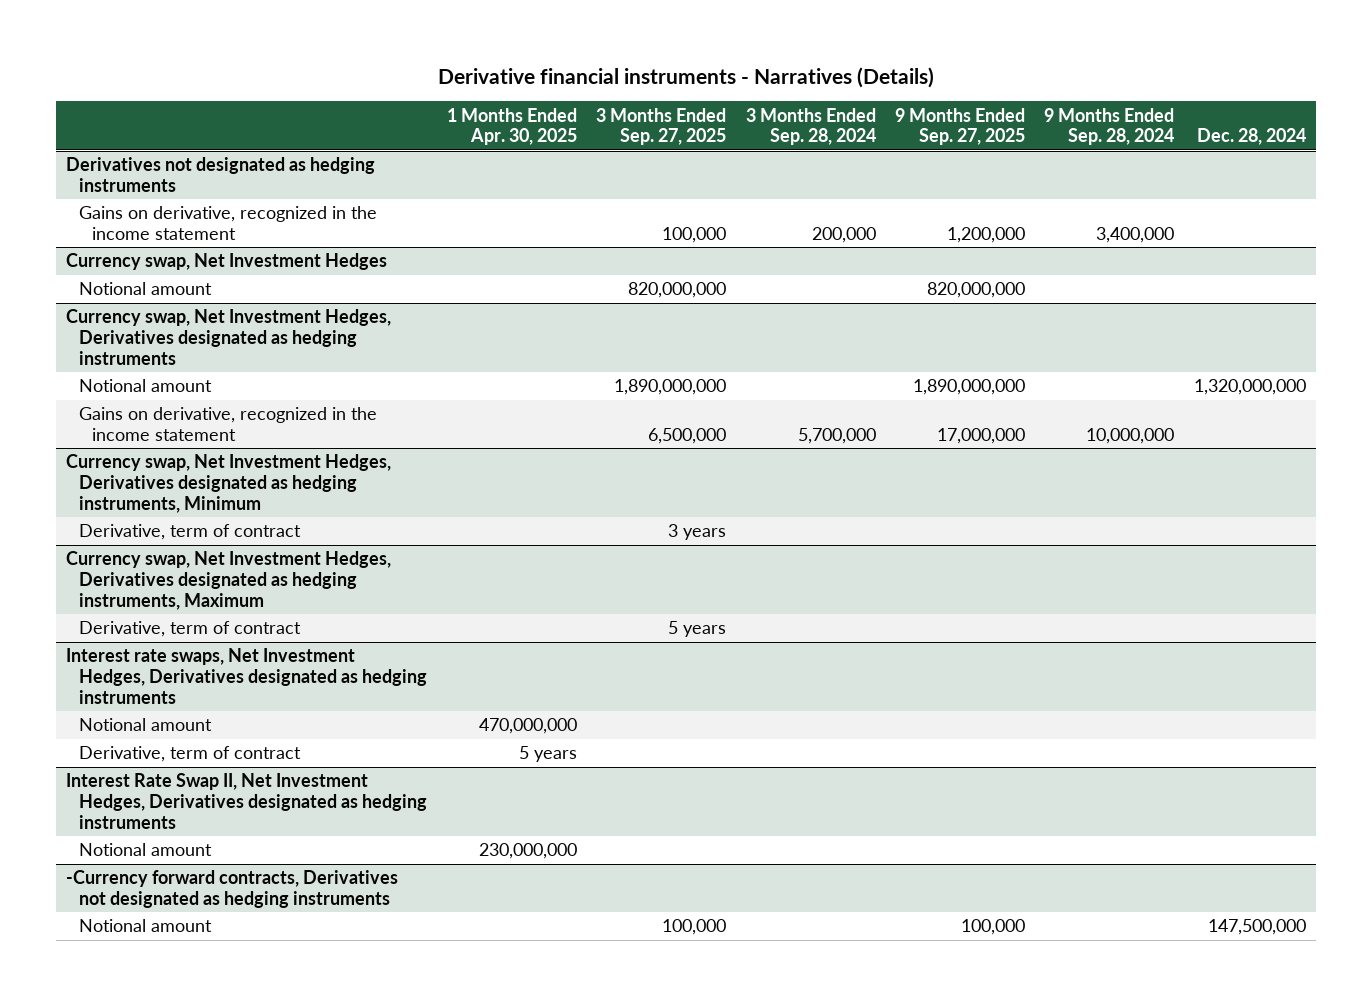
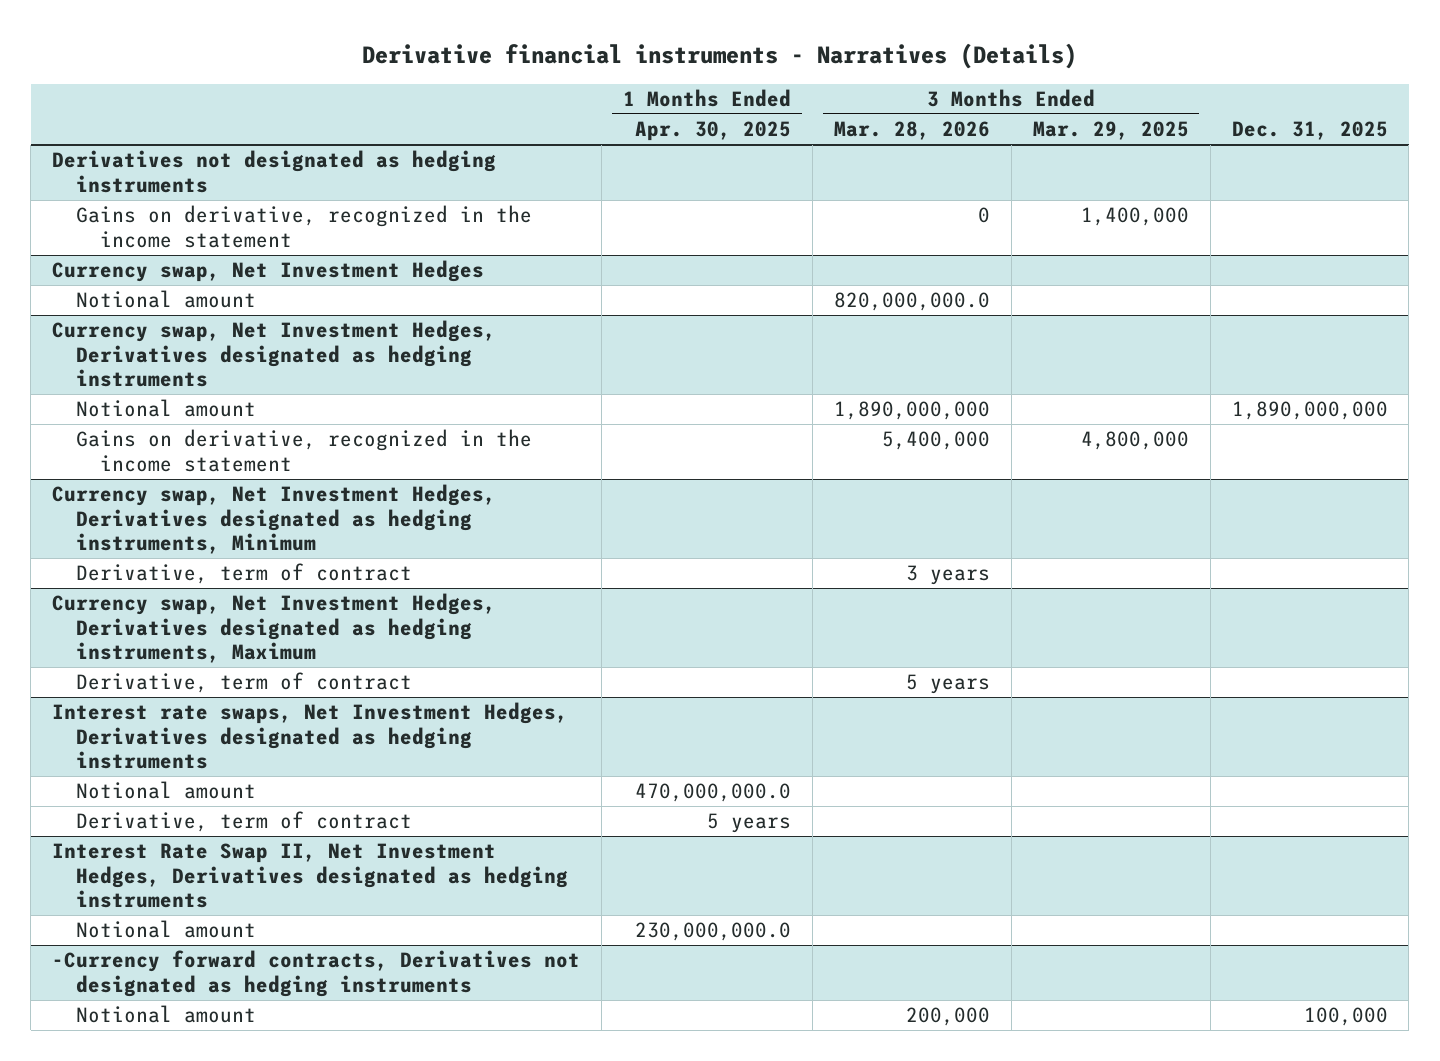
- | 1 Months Ended Apr. 30, 2025 | 3 Months Ended Sep. 27, 2025 | 3 Months Ended Sep. 28, 2024 | 9 Months Ended Sep. 27, 2025 | 9 Months Ended Sep. 28, 2024 | Dec. 28, 2024
+ | 1 Months Ended Apr. 30, 2025 | 3 Months Ended Mar. 28, 2026 | 3 Months Ended Mar. 29, 2025 | Dec. 31, 2025
@ Interest rate swaps, Net Investment Hedges, Derivatives designated as hedging instruments
- Notional amount | 470,000,000 | | | | |
+ Notional amount | 470,000,000.0 | | |
@ Interest Rate Swap II, Net Investment Hedges, Derivatives designated as hedging instruments
- Notional amount | 230,000,000 | | | | |
+ Notional amount | 230,000,000.0 | | |

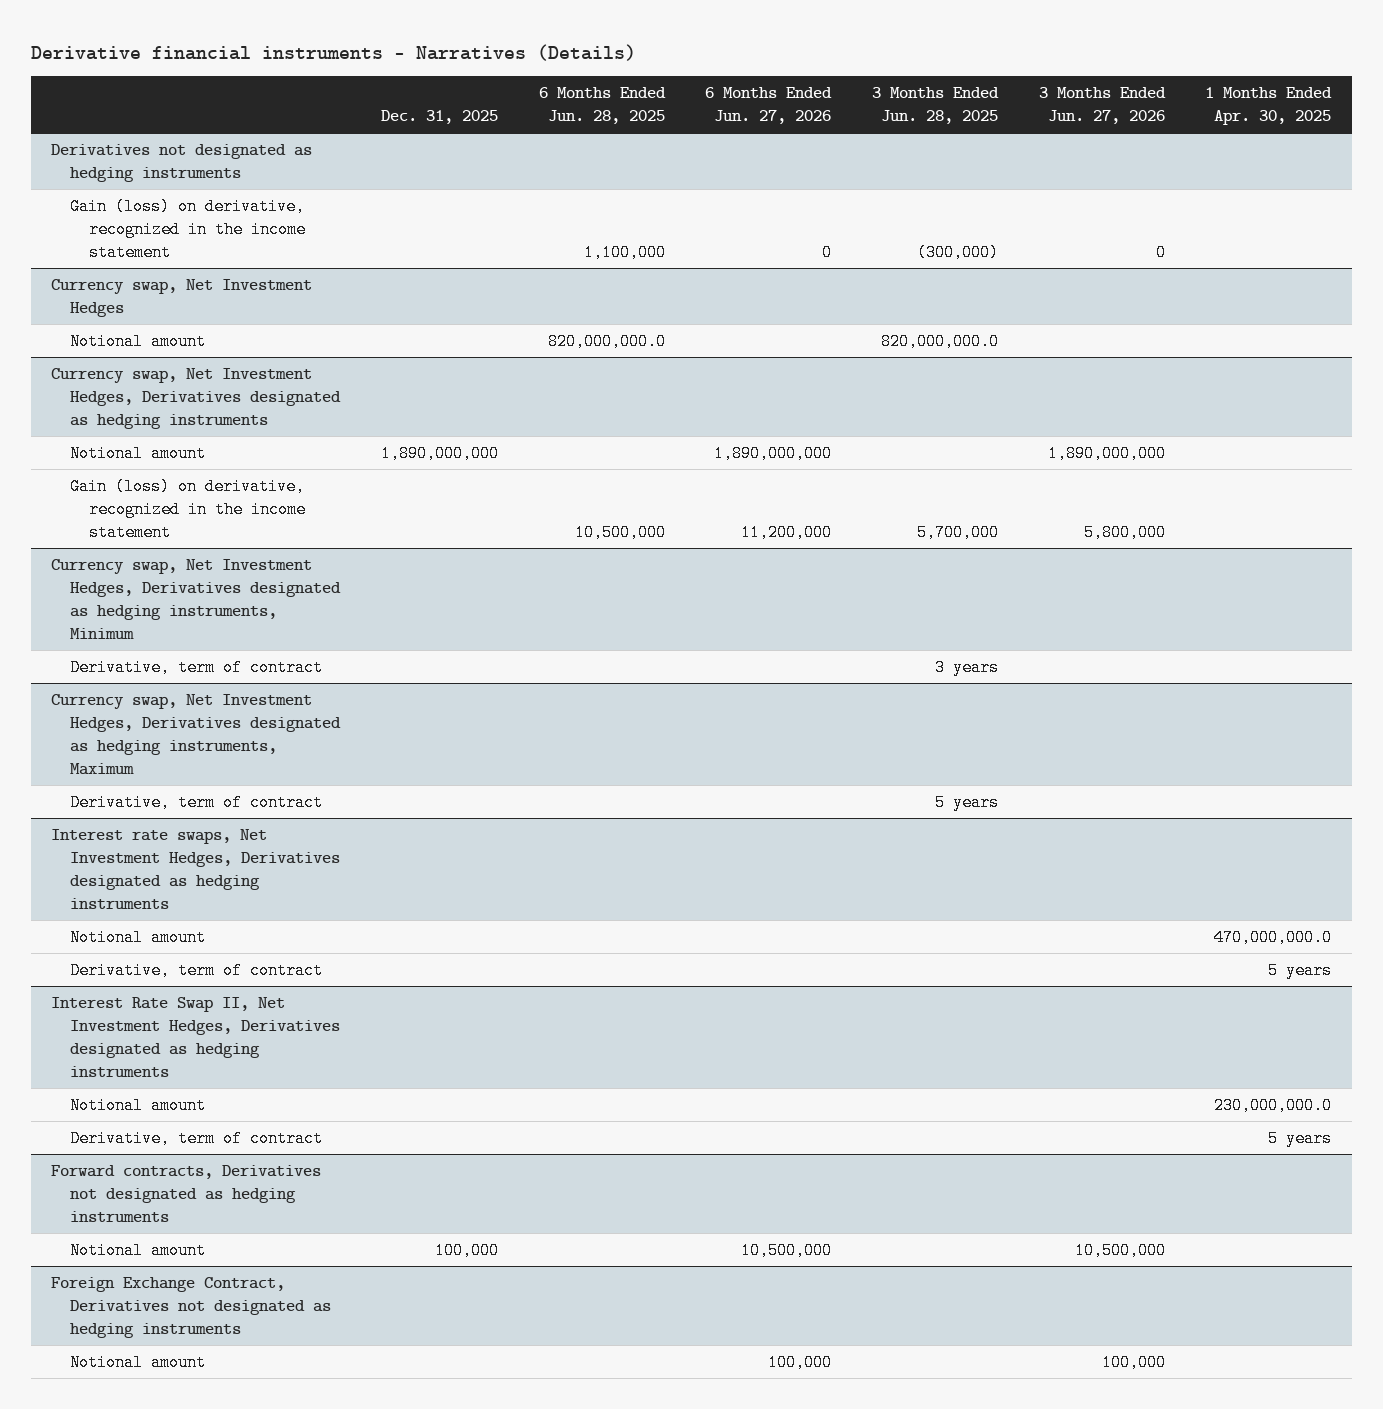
- | 1 Months Ended Apr. 30, 2025 | 3 Months Ended Mar. 28, 2026 | 3 Months Ended Mar. 29, 2025 | Dec. 31, 2025
+ | Dec. 31, 2025 | 6 Months Ended Jun. 28, 2025 | 6 Months Ended Jun. 27, 2026 | 3 Months Ended Jun. 28, 2025 | 3 Months Ended Jun. 27, 2026 | 1 Months Ended Apr. 30, 2025
@ Derivatives not designated as hedging instruments
- Gains on derivative, recognized in the income statement | | 0 | 1,400,000 |
+ Gain (loss) on derivative, recognized in the income statement | | 1,100,000 | 0 | (300,000) | 0 |
@ Currency swap, Net Investment Hedges, Derivatives designated as hedging instruments
- Gains on derivative, recognized in the income statement | | 5,400,000 | 4,800,000 |
+ Gain (loss) on derivative, recognized in the income statement | | 10,500,000 | 11,200,000 | 5,700,000 | 5,800,000 |
- -Currency forward contracts, Derivatives not designated as hedging instruments
@ Interest Rate Swap II, Net Investment Hedges, Derivatives designated as hedging instruments
+ Derivative, term of contract | | | | | | 5 years
+ Forward contracts, Derivatives not designated as hedging instruments
+ Foreign Exchange Contract, Derivatives not designated as hedging instruments
+ Notional amount | | | 100,000 | | 100,000 |

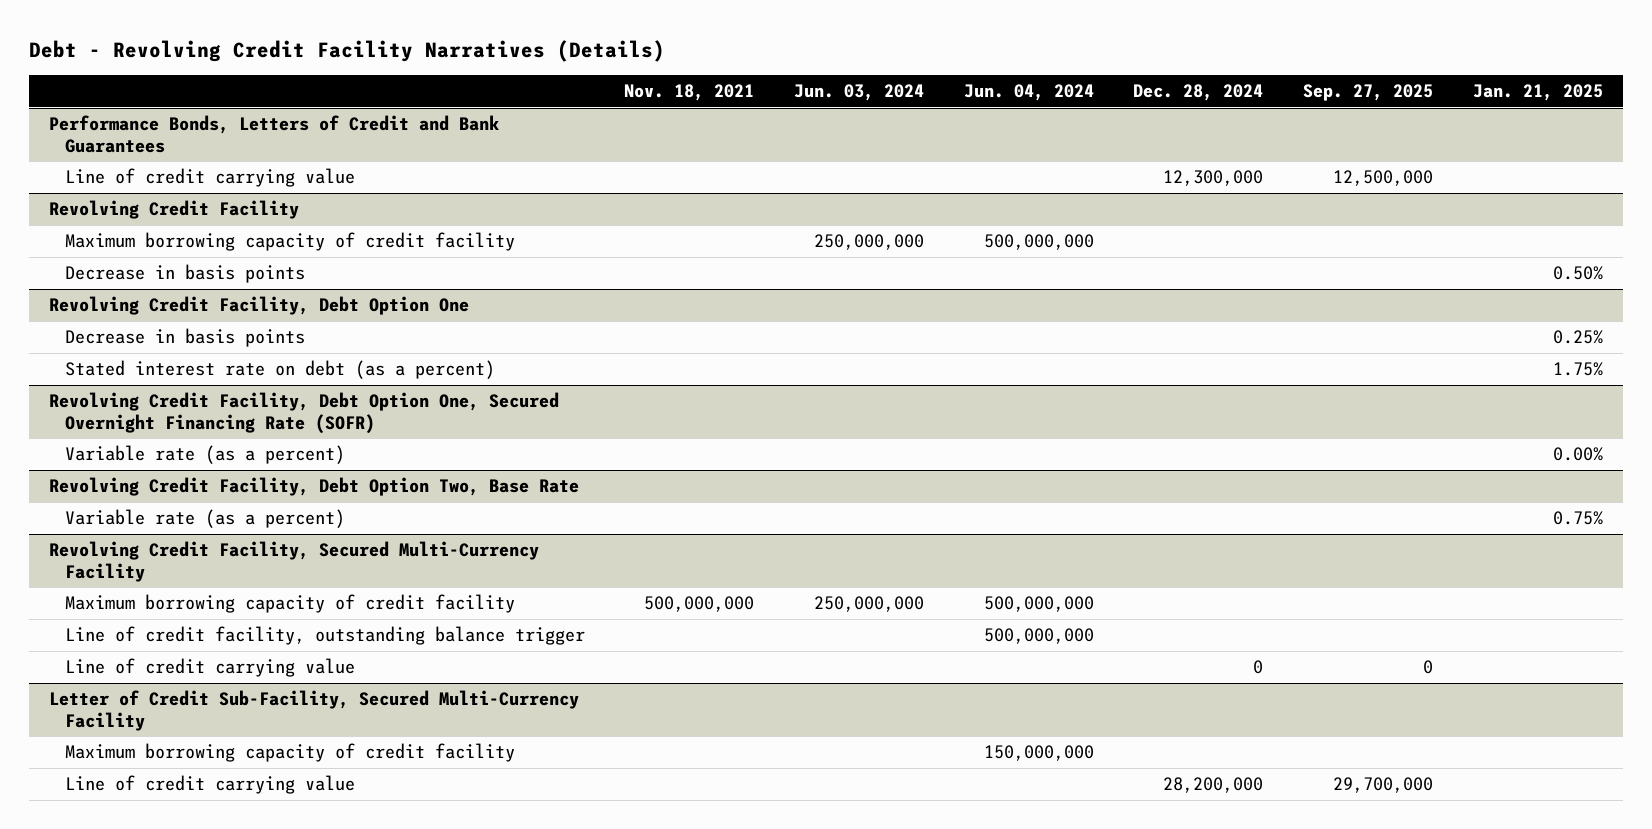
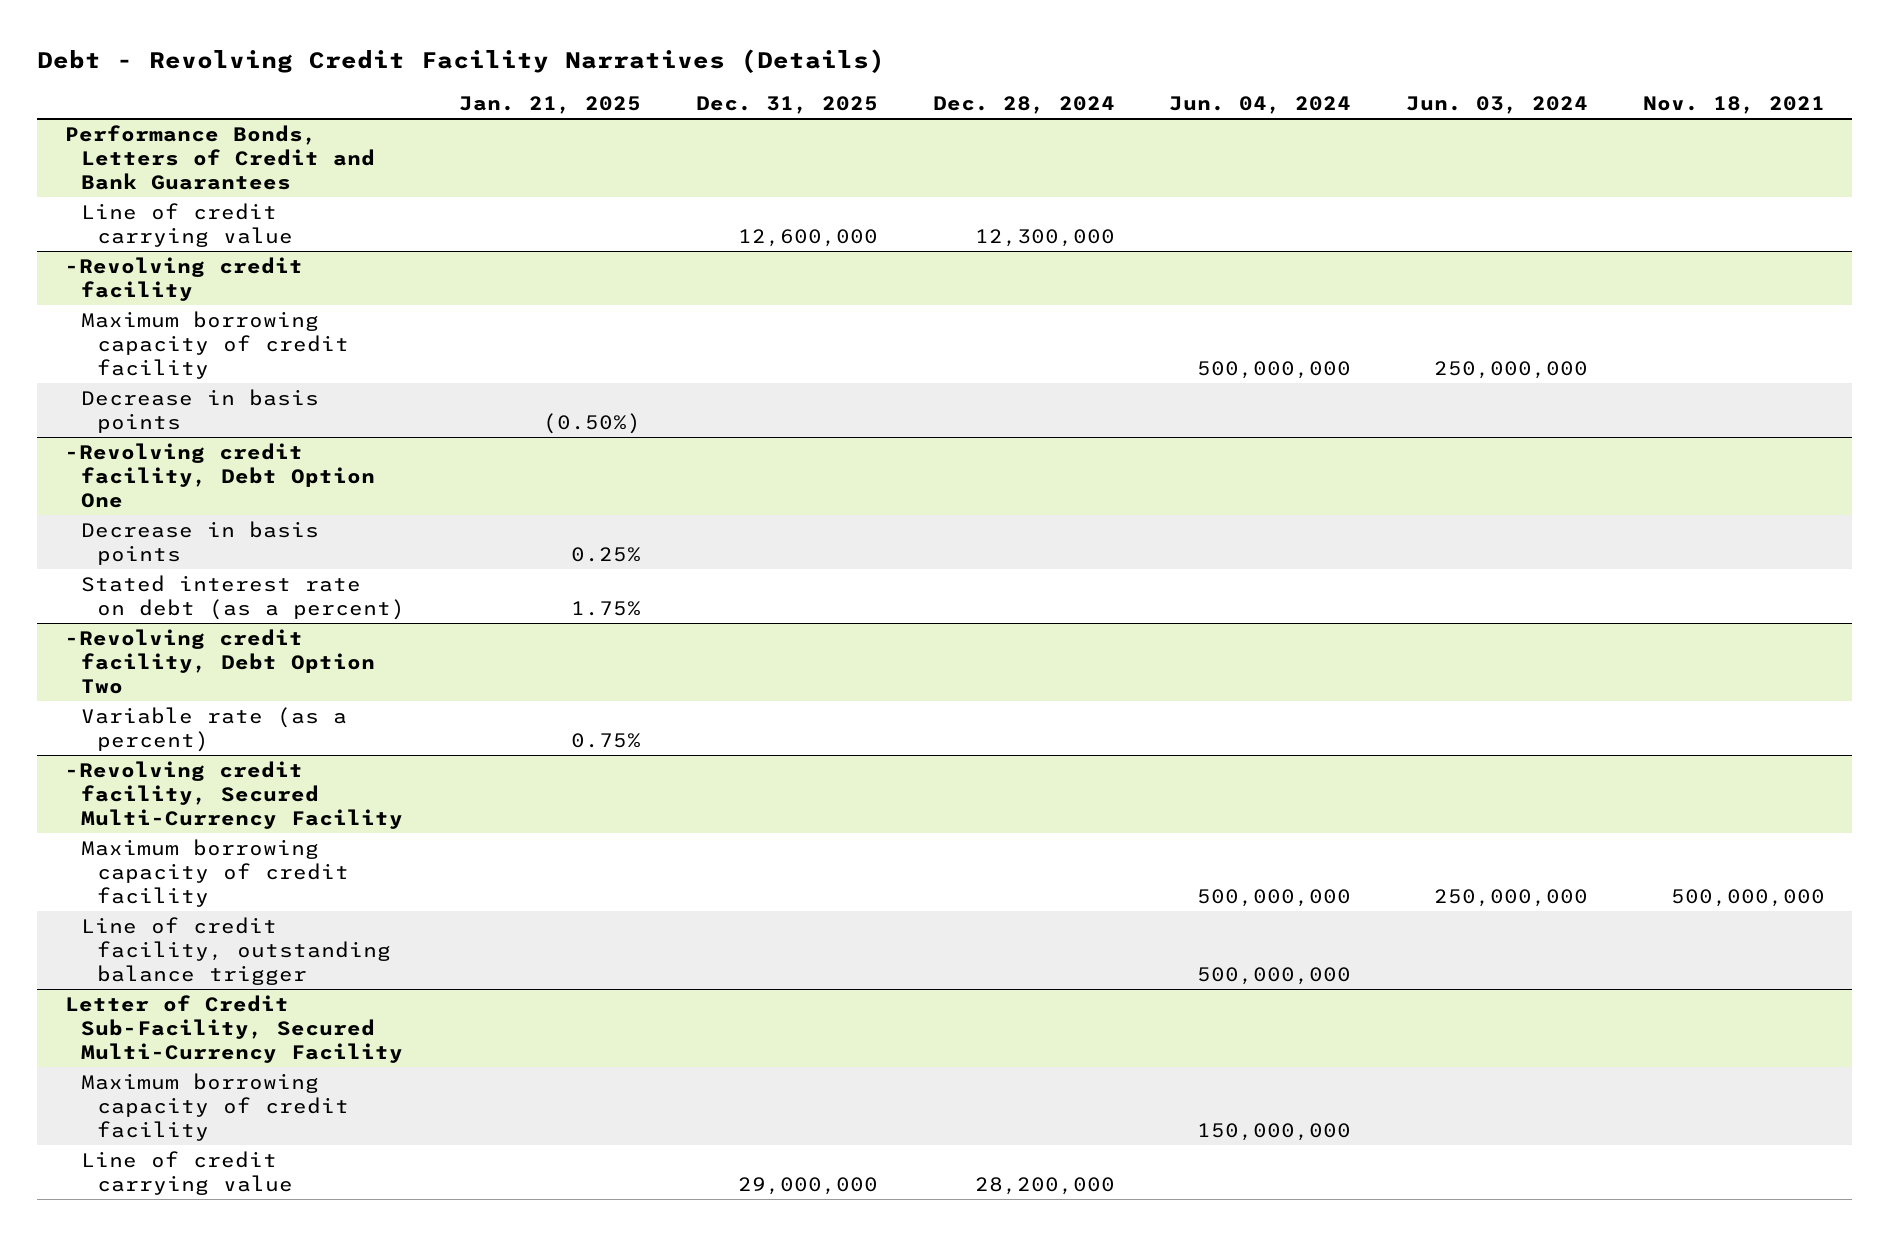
- | Nov. 18, 2021 | Jun. 03, 2024 | Jun. 04, 2024 | Dec. 28, 2024 | Sep. 27, 2025 | Jan. 21, 2025
+ | Jan. 21, 2025 | Dec. 31, 2025 | Dec. 28, 2024 | Jun. 04, 2024 | Jun. 03, 2024 | Nov. 18, 2021
- Revolving Credit Facility
+ -Revolving credit facility
- Decrease in basis points | | | | | | 0.50%
- Revolving Credit Facility, Debt Option One
+ Decrease in basis points | (0.50%) | | | | |
+ -Revolving credit facility, Debt Option One
- Revolving Credit Facility, Debt Option One, Secured Overnight Financing Rate (SOFR)
- Variable rate (as a percent) | | | | | | 0.00%
- Revolving Credit Facility, Debt Option Two, Base Rate
+ -Revolving credit facility, Debt Option Two
- Revolving Credit Facility, Secured Multi-Currency Facility
+ -Revolving credit facility, Secured Multi-Currency Facility
- Line of credit carrying value | | | | 0 | 0 |

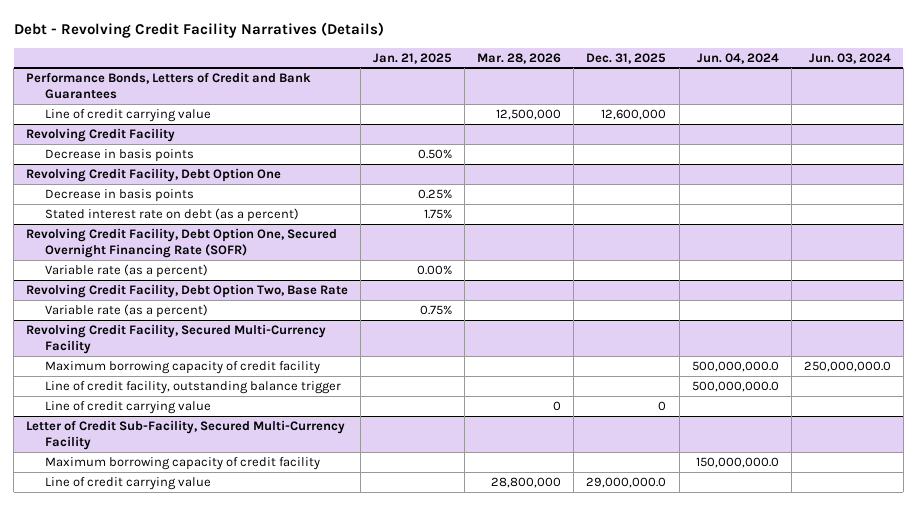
- | Jan. 21, 2025 | Dec. 31, 2025 | Dec. 28, 2024 | Jun. 04, 2024 | Jun. 03, 2024 | Nov. 18, 2021
+ | Jan. 21, 2025 | Mar. 28, 2026 | Dec. 31, 2025 | Jun. 04, 2024 | Jun. 03, 2024
- -Revolving credit facility
- Maximum borrowing capacity of credit facility | | | | 500,000,000 | 250,000,000 |
- Decrease in basis points | (0.50%) | | | | |
- -Revolving credit facility, Debt Option One
+ Revolving Credit Facility
+ Decrease in basis points | 0.50% | | | |
+ Revolving Credit Facility, Debt Option One
- -Revolving credit facility, Debt Option Two
+ Revolving Credit Facility, Debt Option One, Secured Overnight Financing Rate (SOFR)
+ Variable rate (as a percent) | 0.00% | | | |
+ Revolving Credit Facility, Debt Option Two, Base Rate
- -Revolving credit facility, Secured Multi-Currency Facility
- Maximum borrowing capacity of credit facility | | | | 500,000,000 | 250,000,000 | 500,000,000
- Line of credit facility, outstanding balance trigger | | | | 500,000,000 | |
+ Revolving Credit Facility, Secured Multi-Currency Facility
+ Maximum borrowing capacity of credit facility | | | | 500,000,000.0 | 250,000,000.0
+ Line of credit facility, outstanding balance trigger | | | | 500,000,000.0 |
+ Line of credit carrying value | | 0 | 0 | |
@ Letter of Credit Sub-Facility, Secured Multi-Currency Facility
- Maximum borrowing capacity of credit facility | | | | 150,000,000 | |
- Line of credit carrying value | | 29,000,000 | 28,200,000 | | |
+ Maximum borrowing capacity of credit facility | | | | 150,000,000.0 |
+ Line of credit carrying value | | 28,800,000 | 29,000,000.0 | |

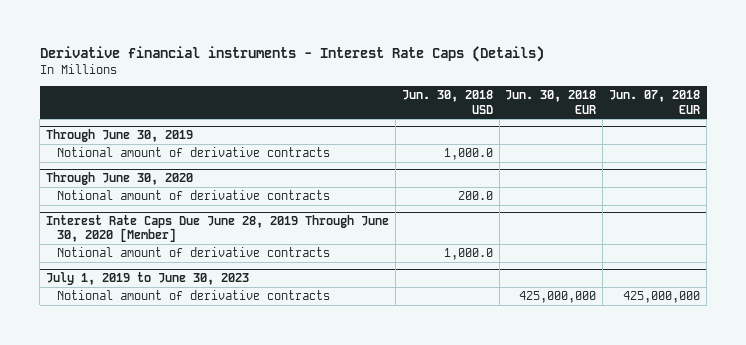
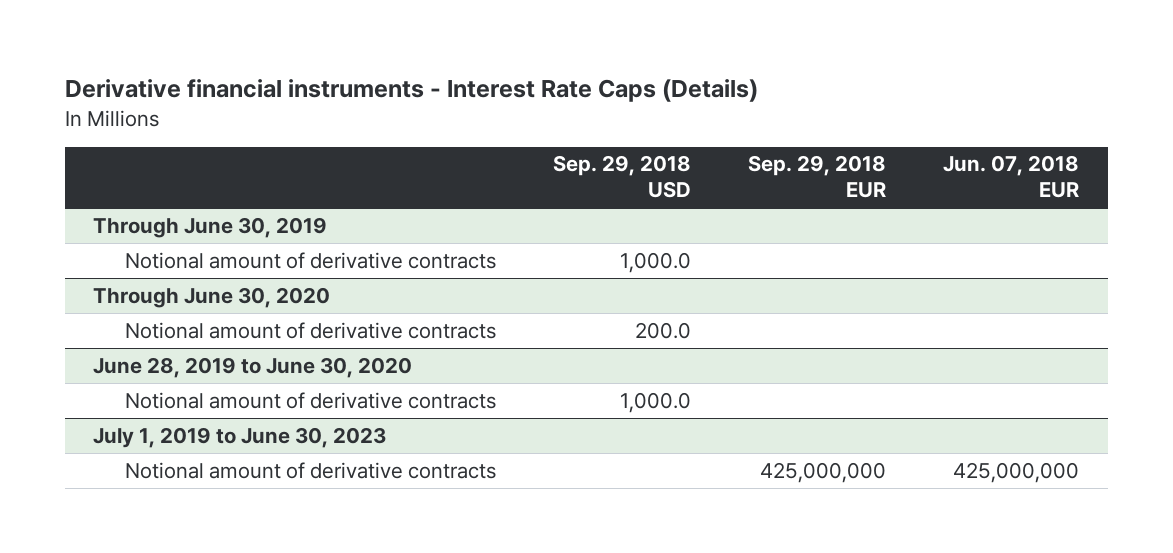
- | Jun. 30, 2018 USD | Jun. 30, 2018 EUR | Jun. 07, 2018 EUR
+ | Sep. 29, 2018 USD | Sep. 29, 2018 EUR | Jun. 07, 2018 EUR
- Interest Rate Caps Due June 28, 2019 Through June 30, 2020 [Member]
+ June 28, 2019 to June 30, 2020

